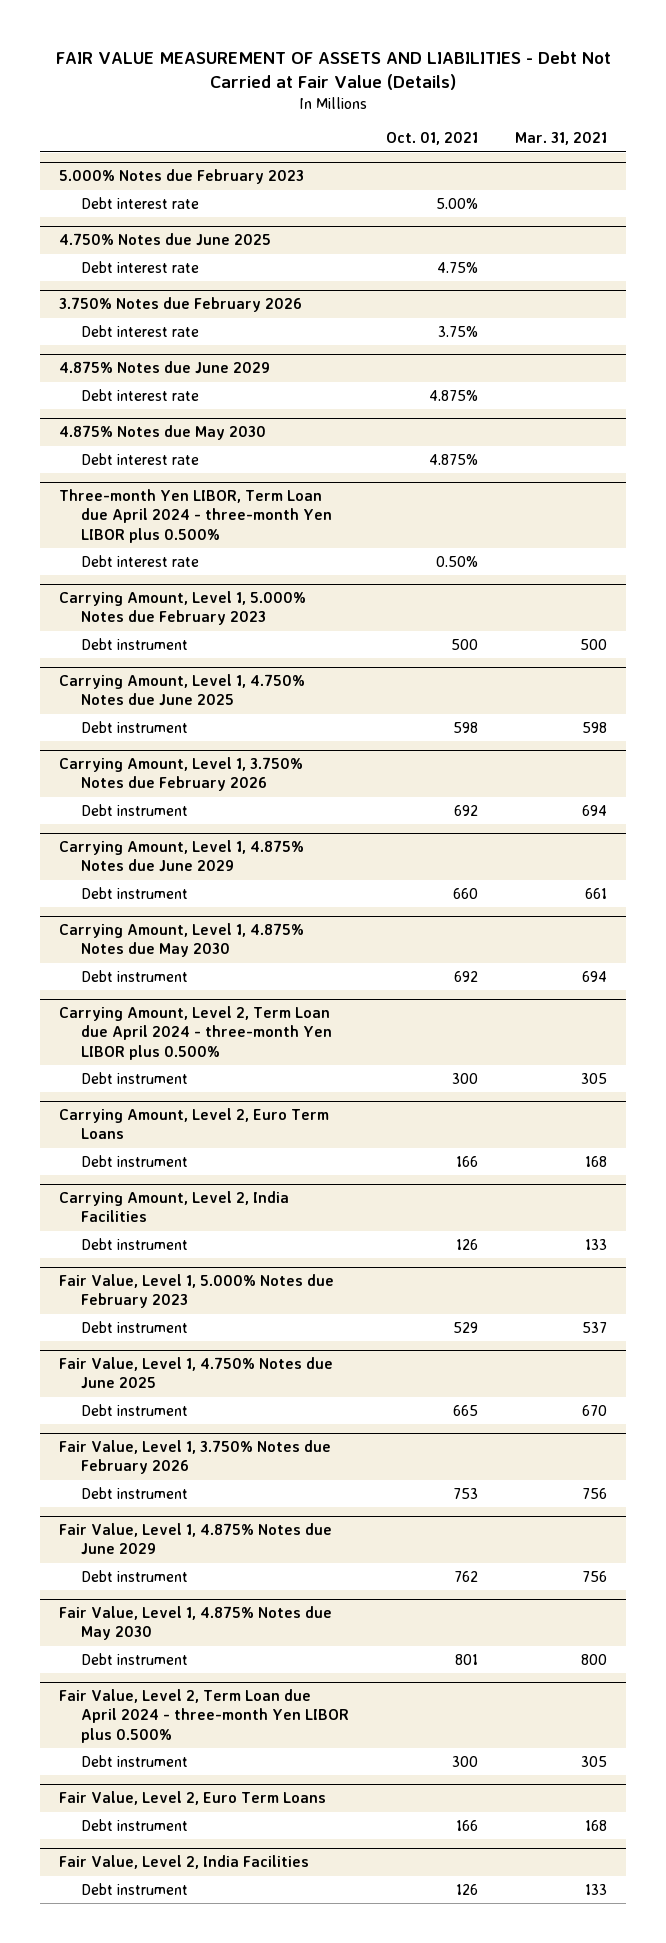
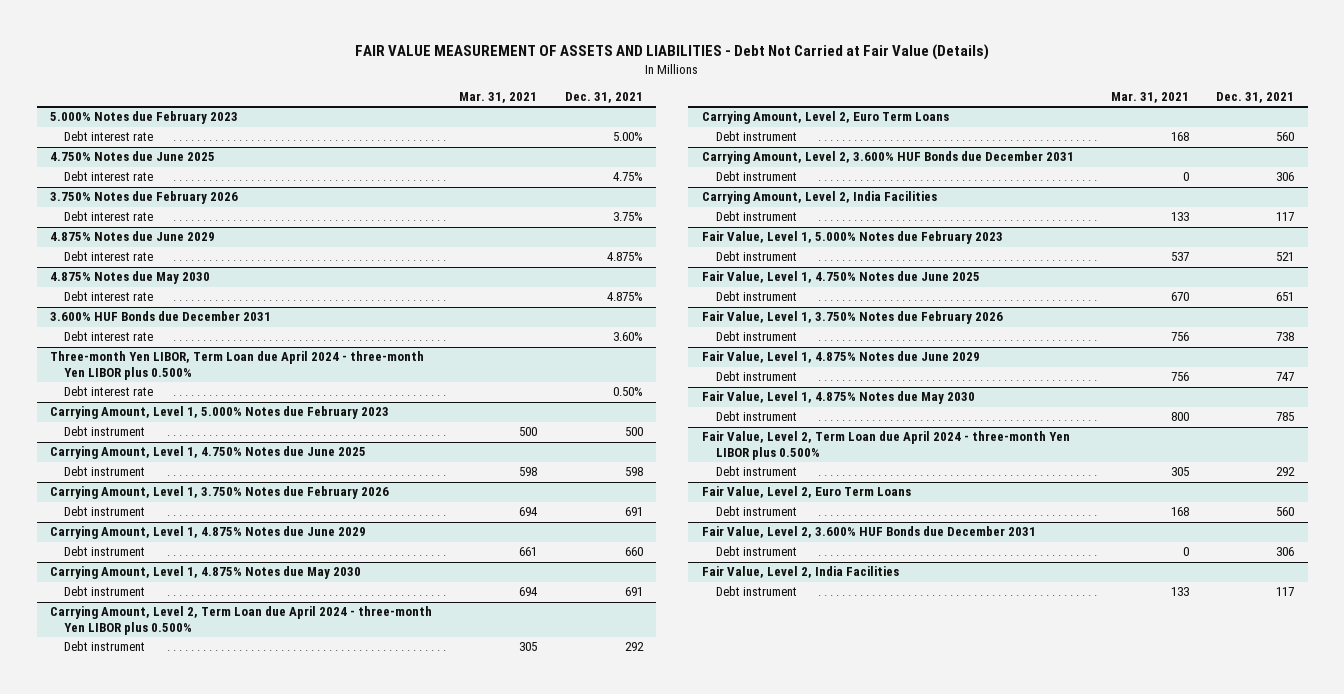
- | Oct. 01, 2021 | Mar. 31, 2021
+ | Mar. 31, 2021 | Dec. 31, 2021
+ 3.600% HUF Bonds due December 2031
+ Debt interest rate | | 3.60%
+ Carrying Amount, Level 2, 3.600% HUF Bonds due December 2031
+ Debt instrument | 0 | 306
+ Fair Value, Level 2, 3.600% HUF Bonds due December 2031
+ Debt instrument | 0 | 306

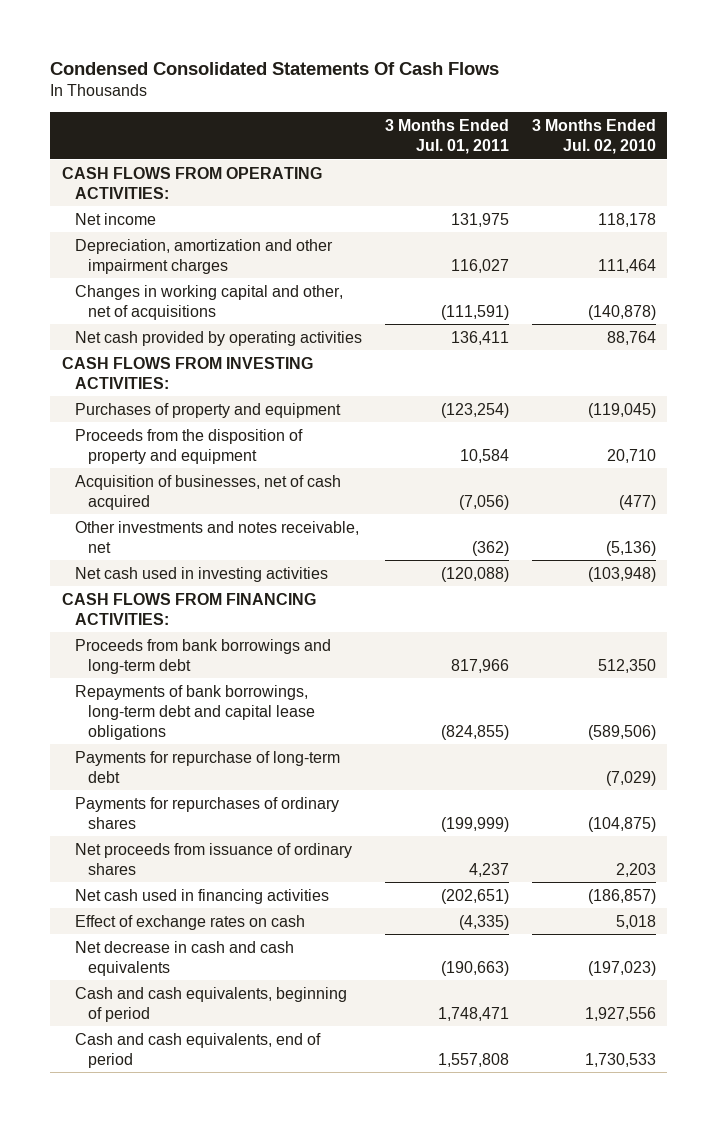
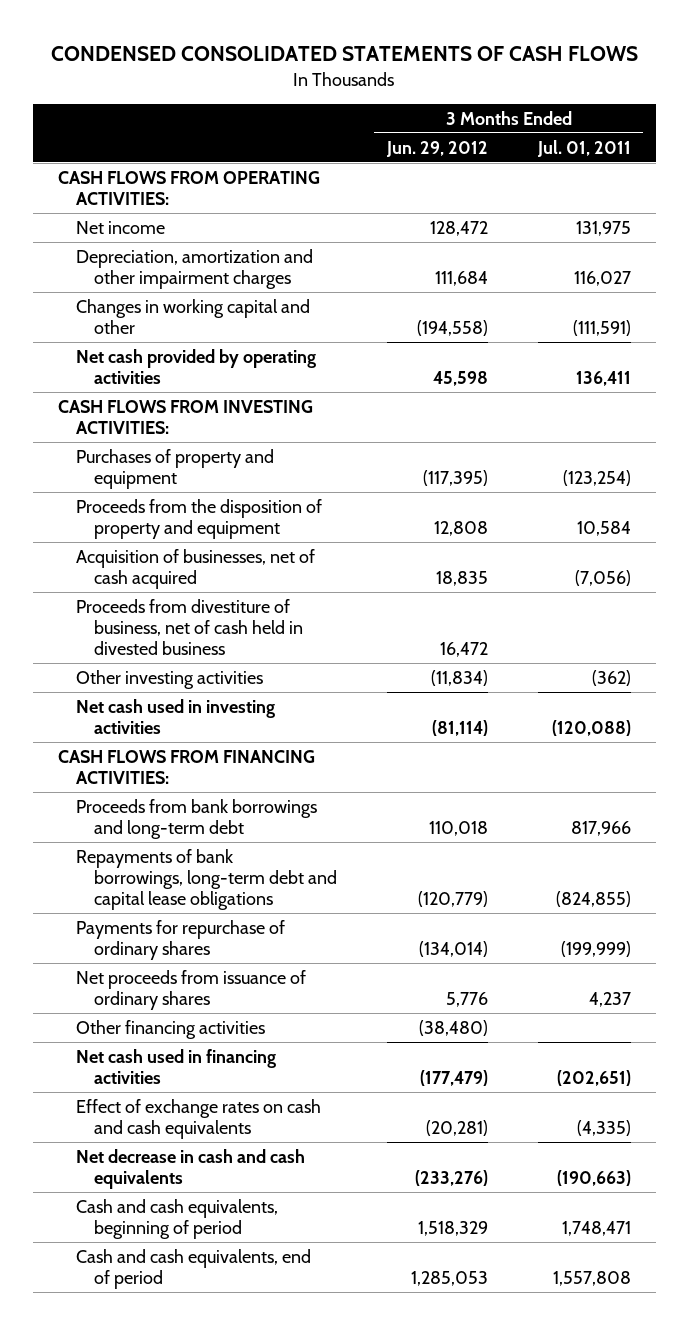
- Condensed Consolidated Statements Of Cash Flows
+ CONDENSED CONSOLIDATED STATEMENTS OF CASH FLOWS
- | 3 Months Ended Jul. 01, 2011 | 3 Months Ended Jul. 02, 2010
+ | 3 Months Ended Jun. 29, 2012 | 3 Months Ended Jul. 01, 2011
- Changes in working capital and other, net of acquisitions | (111,591) | (140,878)
+ Changes in working capital and other | (194,558) | (111,591)
- Other investments and notes receivable, net | (362) | (5,136)
+ Proceeds from divestiture of business, net of cash held in divested business | 16,472 |
+ Other investing activities | (11,834) | (362)
- Payments for repurchase of long-term debt | | (7,029)
- Payments for repurchases of ordinary shares | (199,999) | (104,875)
+ Payments for repurchase of ordinary shares | (134,014) | (199,999)
+ Other financing activities | (38,480) |
- Effect of exchange rates on cash | (4,335) | 5,018
+ Effect of exchange rates on cash and cash equivalents | (20,281) | (4,335)

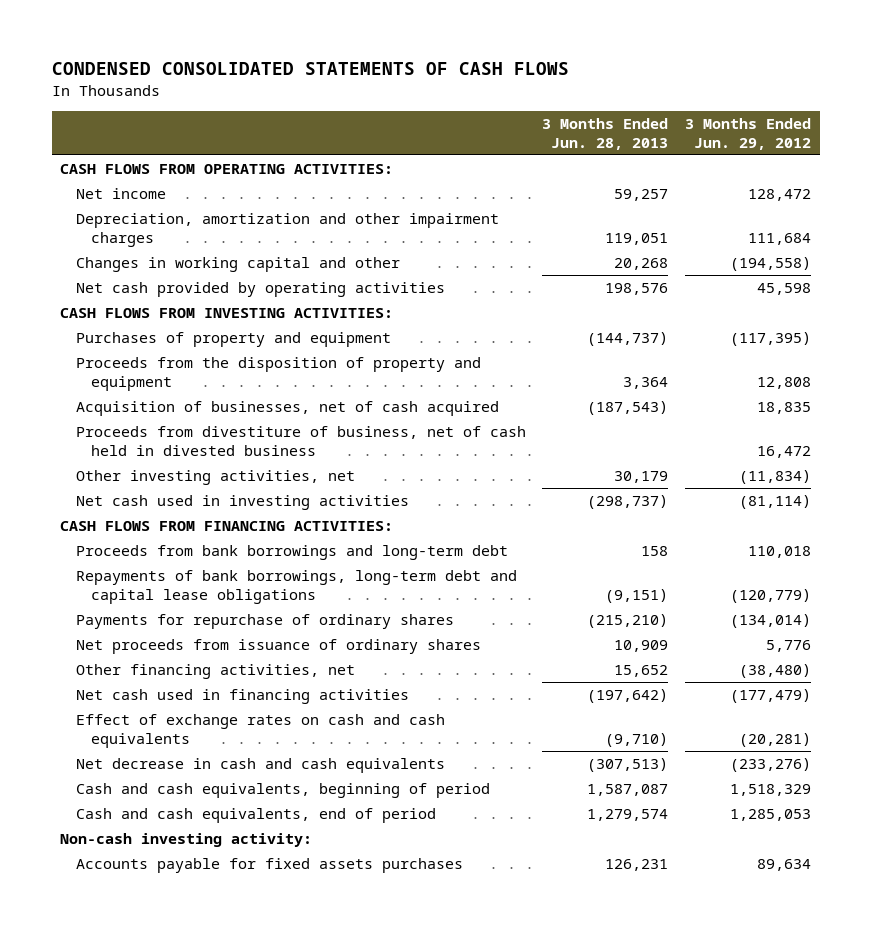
- | 3 Months Ended Jun. 29, 2012 | 3 Months Ended Jul. 01, 2011
+ | 3 Months Ended Jun. 28, 2013 | 3 Months Ended Jun. 29, 2012
- Other investing activities | (11,834) | (362)
+ Other investing activities, net | 30,179 | (11,834)
- Other financing activities | (38,480) |
+ Other financing activities, net | 15,652 | (38,480)
+ Non-cash investing activity:
+ Accounts payable for fixed assets purchases | 126,231 | 89,634

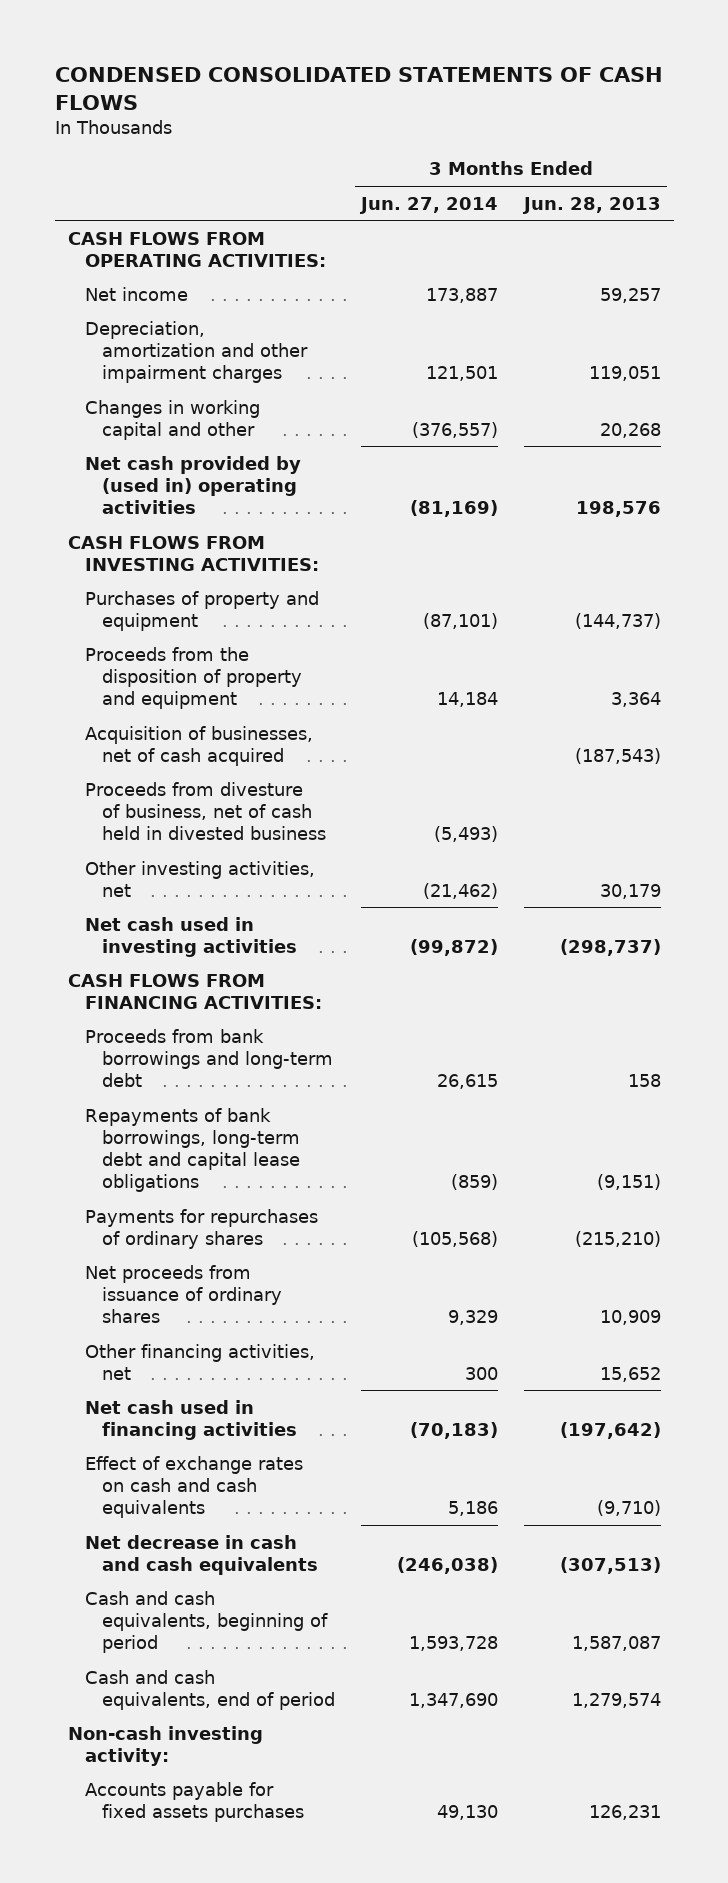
- | 3 Months Ended Jun. 28, 2013 | 3 Months Ended Jun. 29, 2012
+ | 3 Months Ended Jun. 27, 2014 | 3 Months Ended Jun. 28, 2013
- Net cash provided by operating activities | 198,576 | 45,598
+ Net cash provided by (used in) operating activities | (81,169) | 198,576
- Proceeds from divestiture of business, net of cash held in divested business | | 16,472
+ Proceeds from divesture of business, net of cash held in divested business | (5,493) |
- Payments for repurchase of ordinary shares | (215,210) | (134,014)
+ Payments for repurchases of ordinary shares | (105,568) | (215,210)

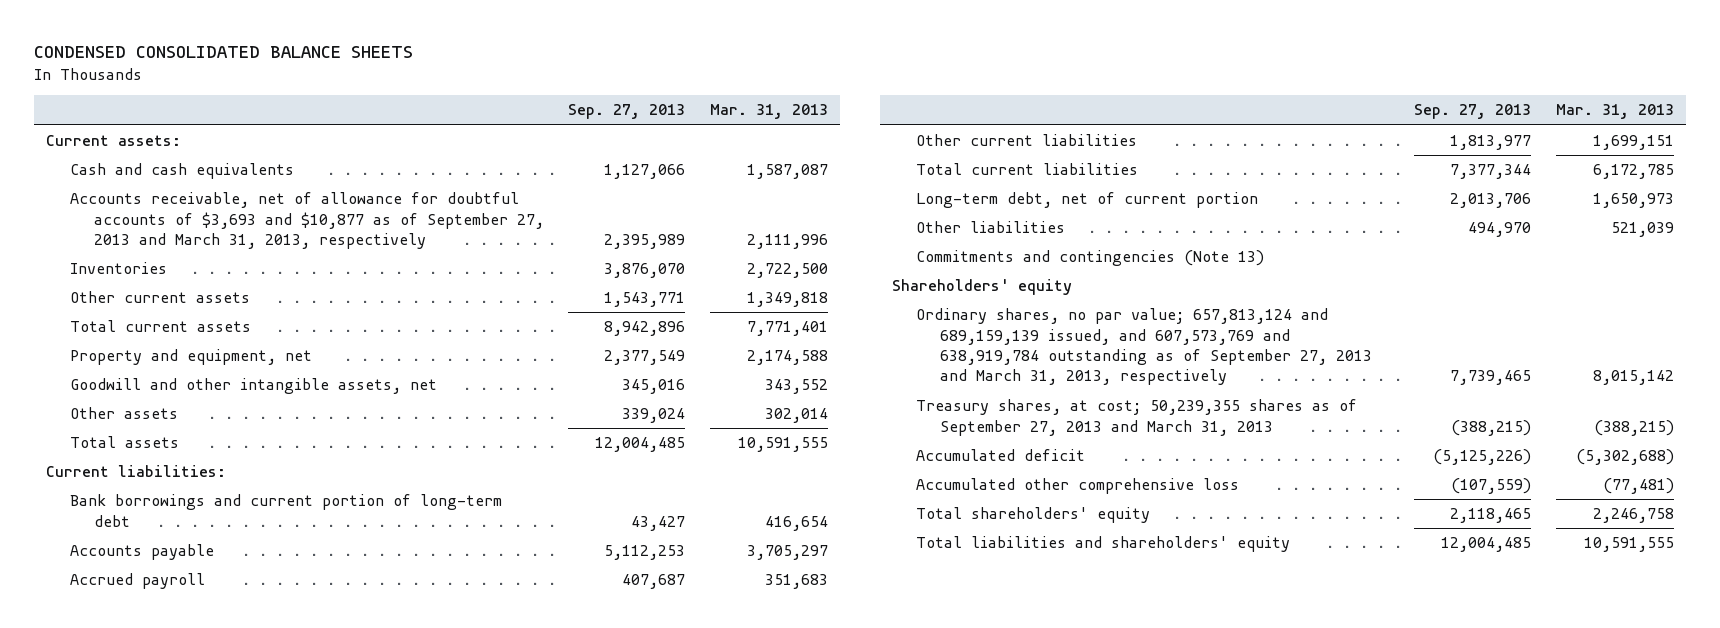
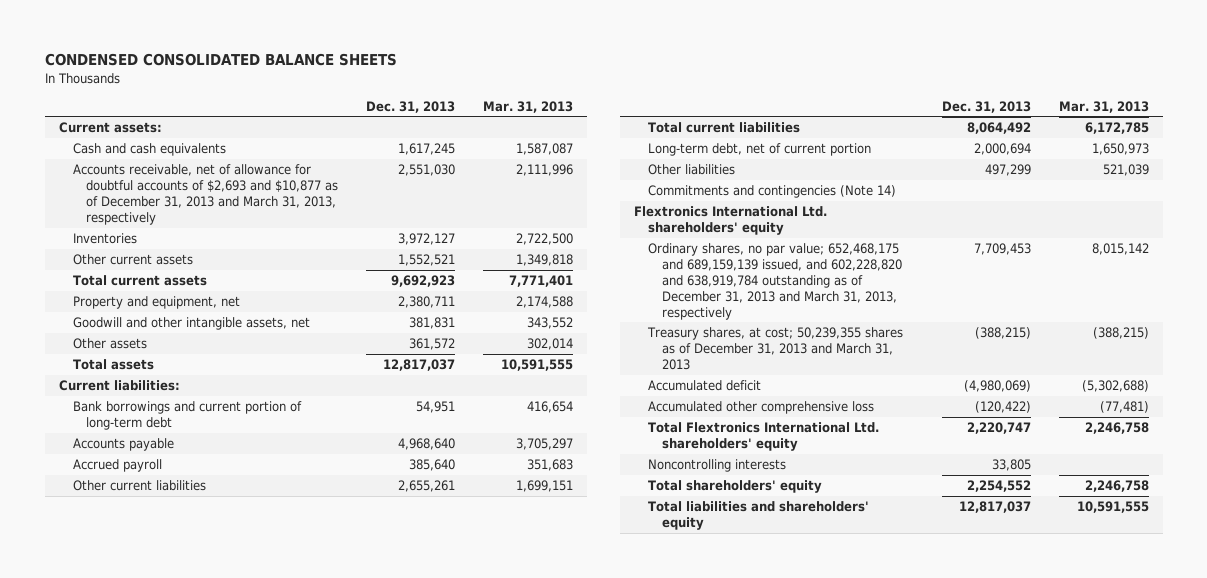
- | Sep. 27, 2013 | Mar. 31, 2013
+ | Dec. 31, 2013 | Mar. 31, 2013
- Accounts receivable, net of allowance for doubtful accounts of $3,693 and $10,877 as of September 27, 2013 and March 31, 2013, respectively | 2,395,989 | 2,111,996
+ Accounts receivable, net of allowance for doubtful accounts of $2,693 and $10,877 as of December 31, 2013 and March 31, 2013, respectively | 2,551,030 | 2,111,996
- Commitments and contingencies (Note 13)
- Shareholders' equity
- Ordinary shares, no par value; 657,813,124 and 689,159,139 issued, and 607,573,769 and 638,919,784 outstanding as of September 27, 2013 and March 31, 2013, respectively | 7,739,465 | 8,015,142
- Treasury shares, at cost; 50,239,355 shares as of September 27, 2013 and March 31, 2013 | (388,215) | (388,215)
+ Commitments and contingencies (Note 14)
+ Flextronics International Ltd. shareholders' equity
+ Ordinary shares, no par value; 652,468,175 and 689,159,139 issued, and 602,228,820 and 638,919,784 outstanding as of December 31, 2013 and March 31, 2013, respectively | 7,709,453 | 8,015,142
+ Treasury shares, at cost; 50,239,355 shares as of December 31, 2013 and March 31, 2013 | (388,215) | (388,215)
+ Total Flextronics International Ltd. shareholders' equity | 2,220,747 | 2,246,758
+ Noncontrolling interests | 33,805 |

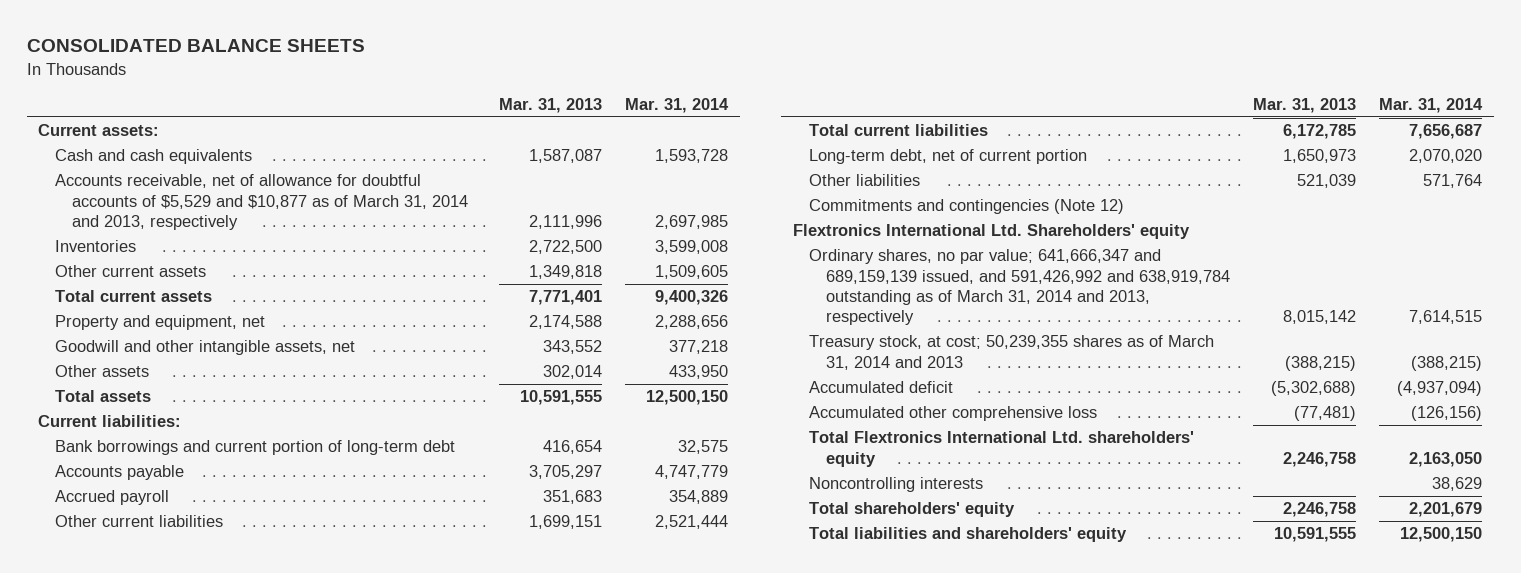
- CONDENSED CONSOLIDATED BALANCE SHEETS
+ CONSOLIDATED BALANCE SHEETS
- | Dec. 31, 2013 | Mar. 31, 2013
+ | Mar. 31, 2013 | Mar. 31, 2014
- Accounts receivable, net of allowance for doubtful accounts of $2,693 and $10,877 as of December 31, 2013 and March 31, 2013, respectively | 2,551,030 | 2,111,996
+ Accounts receivable, net of allowance for doubtful accounts of $5,529 and $10,877 as of March 31, 2014 and 2013, respectively | 2,111,996 | 2,697,985
- Commitments and contingencies (Note 14)
- Flextronics International Ltd. shareholders' equity
- Ordinary shares, no par value; 652,468,175 and 689,159,139 issued, and 602,228,820 and 638,919,784 outstanding as of December 31, 2013 and March 31, 2013, respectively | 7,709,453 | 8,015,142
- Treasury shares, at cost; 50,239,355 shares as of December 31, 2013 and March 31, 2013 | (388,215) | (388,215)
+ Commitments and contingencies (Note 12)
+ Flextronics International Ltd. Shareholders' equity
+ Ordinary shares, no par value; 641,666,347 and 689,159,139 issued, and 591,426,992 and 638,919,784 outstanding as of March 31, 2014 and 2013, respectively | 8,015,142 | 7,614,515
+ Treasury stock, at cost; 50,239,355 shares as of March 31, 2014 and 2013 | (388,215) | (388,215)

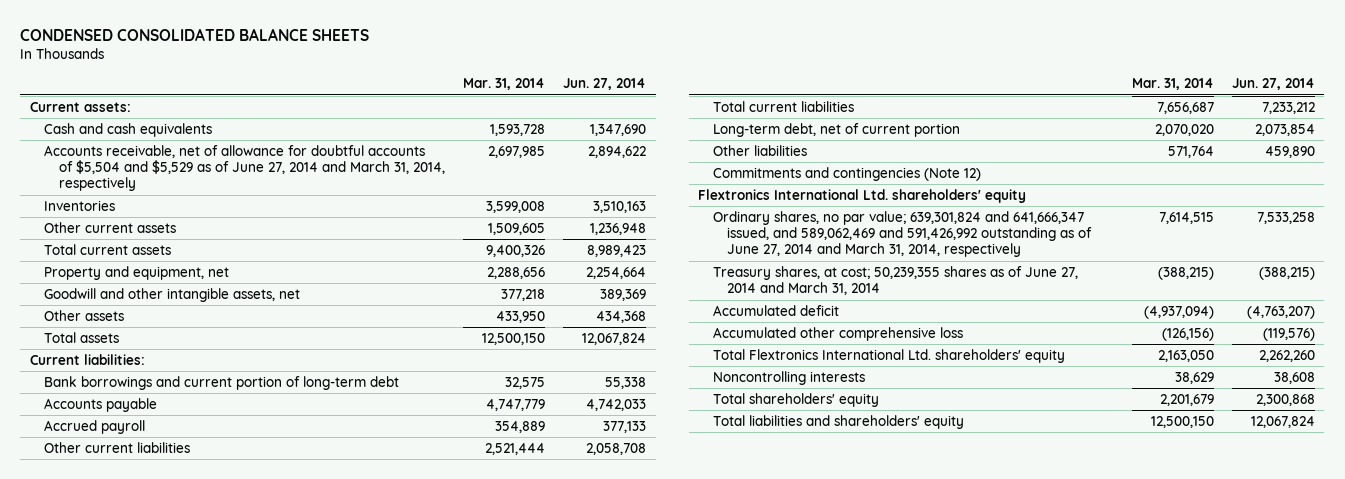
- CONSOLIDATED BALANCE SHEETS
+ CONDENSED CONSOLIDATED BALANCE SHEETS
- | Mar. 31, 2013 | Mar. 31, 2014
+ | Mar. 31, 2014 | Jun. 27, 2014
- Accounts receivable, net of allowance for doubtful accounts of $5,529 and $10,877 as of March 31, 2014 and 2013, respectively | 2,111,996 | 2,697,985
+ Accounts receivable, net of allowance for doubtful accounts of $5,504 and $5,529 as of June 27, 2014 and March 31, 2014, respectively | 2,697,985 | 2,894,622
- Flextronics International Ltd. Shareholders' equity
- Ordinary shares, no par value; 641,666,347 and 689,159,139 issued, and 591,426,992 and 638,919,784 outstanding as of March 31, 2014 and 2013, respectively | 8,015,142 | 7,614,515
- Treasury stock, at cost; 50,239,355 shares as of March 31, 2014 and 2013 | (388,215) | (388,215)
+ Flextronics International Ltd. shareholders' equity
+ Ordinary shares, no par value; 639,301,824 and 641,666,347 issued, and 589,062,469 and 591,426,992 outstanding as of June 27, 2014 and March 31, 2014, respectively | 7,614,515 | 7,533,258
+ Treasury shares, at cost; 50,239,355 shares as of June 27, 2014 and March 31, 2014 | (388,215) | (388,215)

